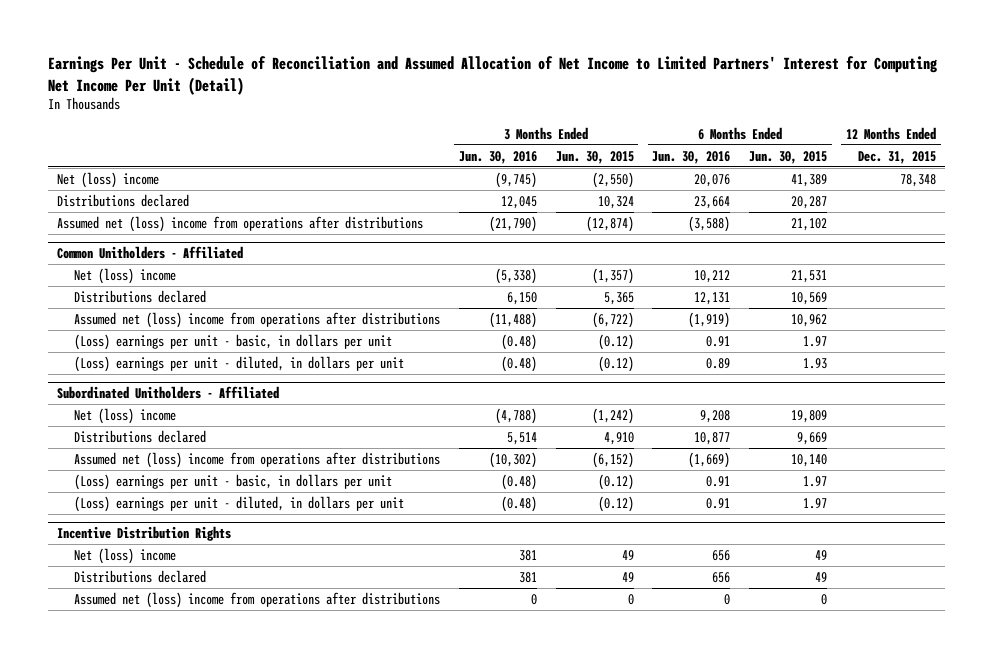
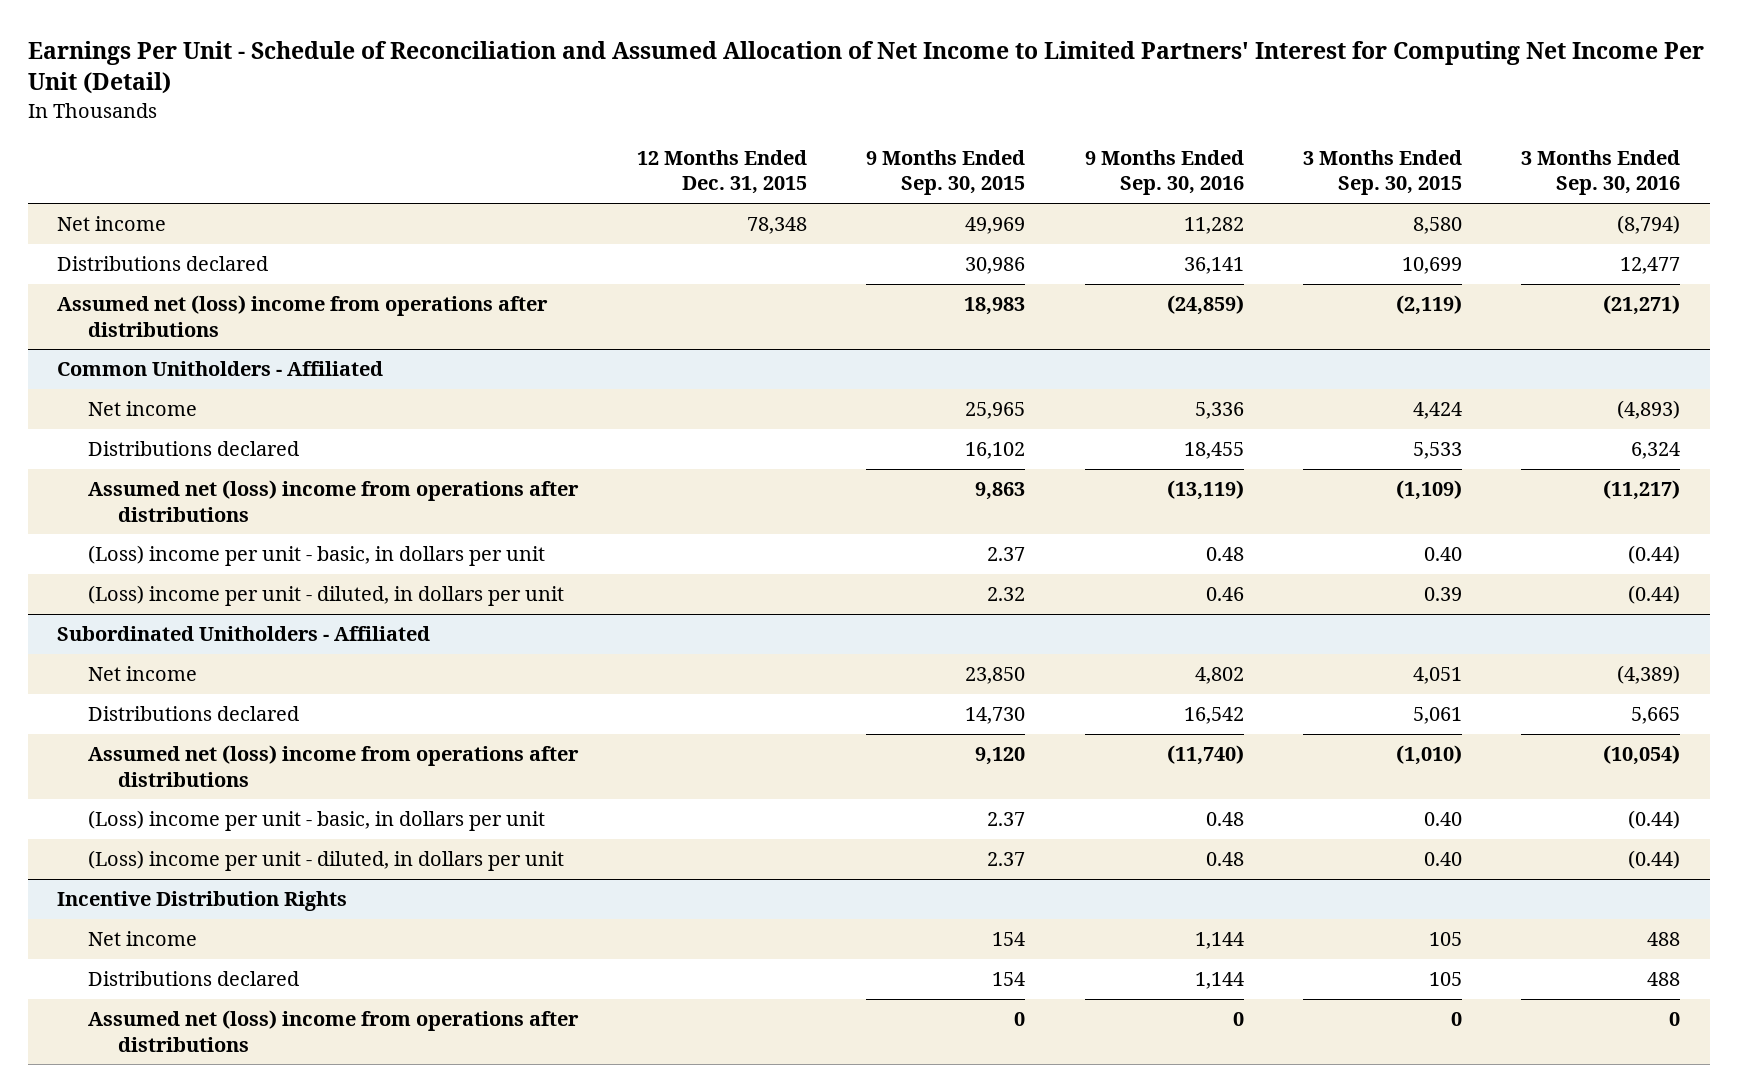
- | 3 Months Ended Jun. 30, 2016 | 3 Months Ended Jun. 30, 2015 | 6 Months Ended Jun. 30, 2016 | 6 Months Ended Jun. 30, 2015 | 12 Months Ended Dec. 31, 2015
+ | 12 Months Ended Dec. 31, 2015 | 9 Months Ended Sep. 30, 2015 | 9 Months Ended Sep. 30, 2016 | 3 Months Ended Sep. 30, 2015 | 3 Months Ended Sep. 30, 2016
- Net (loss) income | (9,745) | (2,550) | 20,076 | 41,389 | 78,348
+ Net income | 78,348 | 49,969 | 11,282 | 8,580 | (8,794)
@ Common Unitholders - Affiliated
- Net (loss) income | (5,338) | (1,357) | 10,212 | 21,531 |
+ Net income | | 25,965 | 5,336 | 4,424 | (4,893)
- (Loss) earnings per unit - basic, in dollars per unit | (0.48) | (0.12) | 0.91 | 1.97 |
- (Loss) earnings per unit - diluted, in dollars per unit | (0.48) | (0.12) | 0.89 | 1.93 |
+ (Loss) income per unit - basic, in dollars per unit | | 2.37 | 0.48 | 0.40 | (0.44)
+ (Loss) income per unit - diluted, in dollars per unit | | 2.32 | 0.46 | 0.39 | (0.44)
@ Subordinated Unitholders - Affiliated
- Net (loss) income | (4,788) | (1,242) | 9,208 | 19,809 |
+ Net income | | 23,850 | 4,802 | 4,051 | (4,389)
- (Loss) earnings per unit - basic, in dollars per unit | (0.48) | (0.12) | 0.91 | 1.97 |
- (Loss) earnings per unit - diluted, in dollars per unit | (0.48) | (0.12) | 0.91 | 1.97 |
+ (Loss) income per unit - basic, in dollars per unit | | 2.37 | 0.48 | 0.40 | (0.44)
+ (Loss) income per unit - diluted, in dollars per unit | | 2.37 | 0.48 | 0.40 | (0.44)
@ Incentive Distribution Rights
- Net (loss) income | 381 | 49 | 656 | 49 |
+ Net income | | 154 | 1,144 | 105 | 488

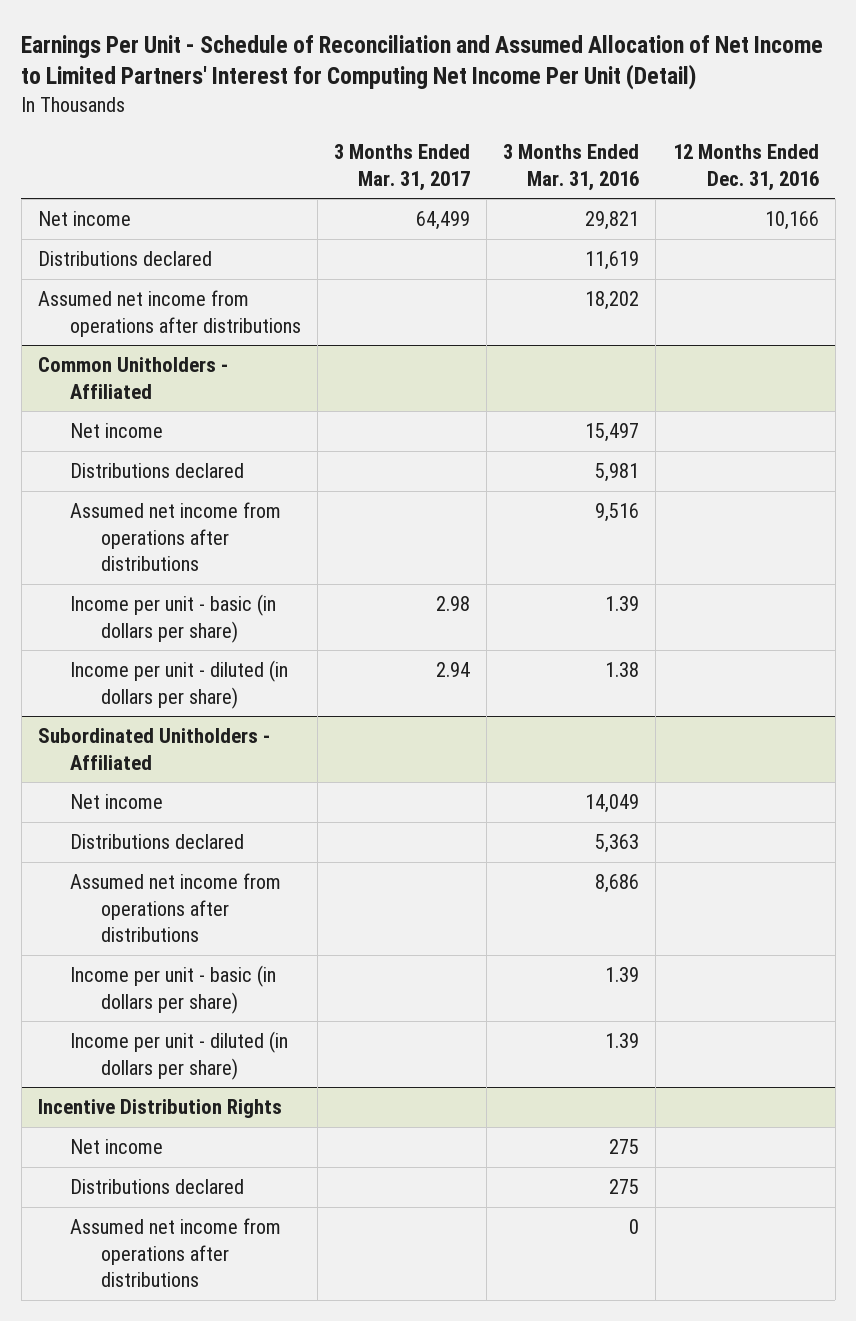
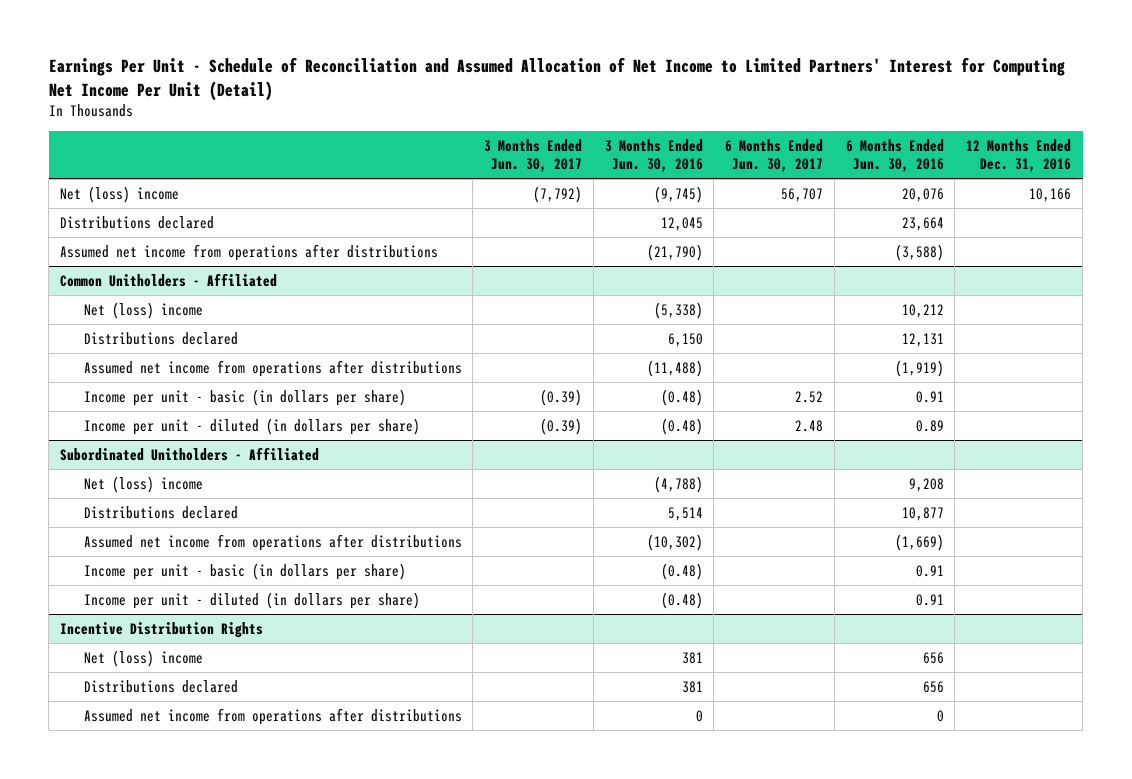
- | 3 Months Ended Mar. 31, 2017 | 3 Months Ended Mar. 31, 2016 | 12 Months Ended Dec. 31, 2016
+ | 3 Months Ended Jun. 30, 2017 | 3 Months Ended Jun. 30, 2016 | 6 Months Ended Jun. 30, 2017 | 6 Months Ended Jun. 30, 2016 | 12 Months Ended Dec. 31, 2016
- Net income | 64,499 | 29,821 | 10,166
+ Net (loss) income | (7,792) | (9,745) | 56,707 | 20,076 | 10,166
@ Common Unitholders - Affiliated
- Net income | | 15,497 |
+ Net (loss) income | | (5,338) | | 10,212 |
@ Subordinated Unitholders - Affiliated
- Net income | | 14,049 |
+ Net (loss) income | | (4,788) | | 9,208 |
@ Incentive Distribution Rights
- Net income | | 275 |
+ Net (loss) income | | 381 | | 656 |

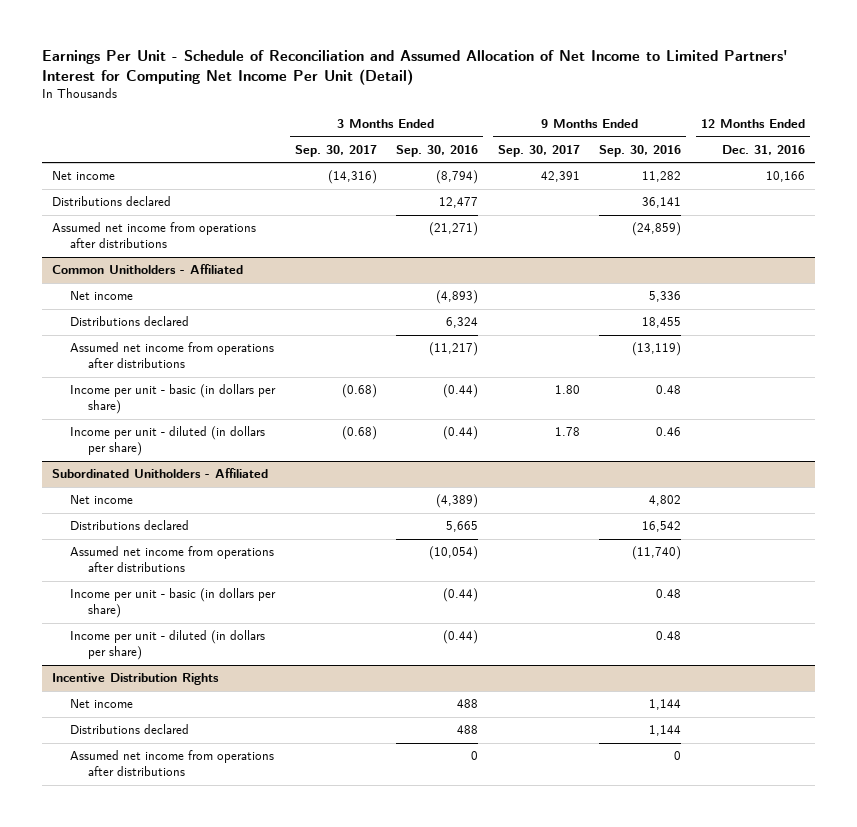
- | 3 Months Ended Jun. 30, 2017 | 3 Months Ended Jun. 30, 2016 | 6 Months Ended Jun. 30, 2017 | 6 Months Ended Jun. 30, 2016 | 12 Months Ended Dec. 31, 2016
+ | 3 Months Ended Sep. 30, 2017 | 3 Months Ended Sep. 30, 2016 | 9 Months Ended Sep. 30, 2017 | 9 Months Ended Sep. 30, 2016 | 12 Months Ended Dec. 31, 2016
- Net (loss) income | (7,792) | (9,745) | 56,707 | 20,076 | 10,166
+ Net income | (14,316) | (8,794) | 42,391 | 11,282 | 10,166
@ Common Unitholders - Affiliated
- Net (loss) income | | (5,338) | | 10,212 |
+ Net income | | (4,893) | | 5,336 |
@ Subordinated Unitholders - Affiliated
- Net (loss) income | | (4,788) | | 9,208 |
+ Net income | | (4,389) | | 4,802 |
@ Incentive Distribution Rights
- Net (loss) income | | 381 | | 656 |
+ Net income | | 488 | | 1,144 |

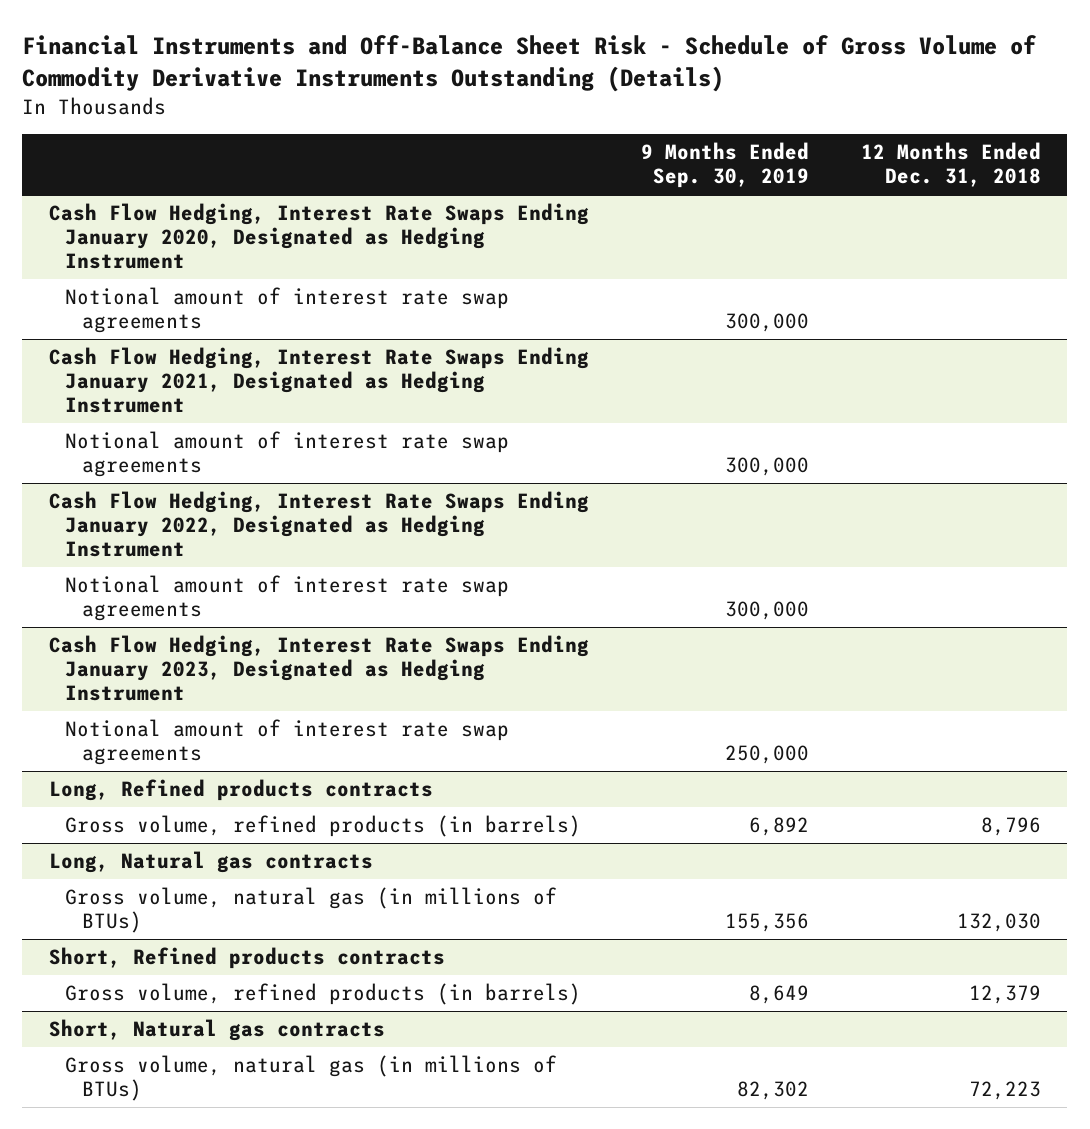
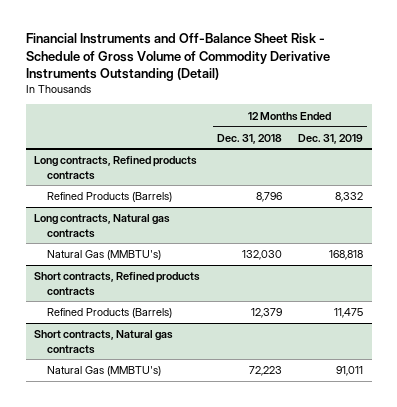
- Financial Instruments and Off-Balance Sheet Risk - Schedule of Gross Volume of Commodity Derivative Instruments Outstanding (Details)
+ Financial Instruments and Off-Balance Sheet Risk - Schedule of Gross Volume of Commodity Derivative Instruments Outstanding (Detail)
- | 9 Months Ended Sep. 30, 2019 | 12 Months Ended Dec. 31, 2018
+ | 12 Months Ended Dec. 31, 2018 | 12 Months Ended Dec. 31, 2019
- Cash Flow Hedging, Interest Rate Swaps Ending January 2020, Designated as Hedging Instrument
- Notional amount of interest rate swap agreements | 300,000 |
- Cash Flow Hedging, Interest Rate Swaps Ending January 2021, Designated as Hedging Instrument
- Notional amount of interest rate swap agreements | 300,000 |
- Cash Flow Hedging, Interest Rate Swaps Ending January 2022, Designated as Hedging Instrument
- Notional amount of interest rate swap agreements | 300,000 |
- Cash Flow Hedging, Interest Rate Swaps Ending January 2023, Designated as Hedging Instrument
- Notional amount of interest rate swap agreements | 250,000 |
- Long, Refined products contracts
- Gross volume, refined products (in barrels) | 6,892 | 8,796
- Long, Natural gas contracts
- Gross volume, natural gas (in millions of BTUs) | 155,356 | 132,030
- Short, Refined products contracts
- Gross volume, refined products (in barrels) | 8,649 | 12,379
- Short, Natural gas contracts
- Gross volume, natural gas (in millions of BTUs) | 82,302 | 72,223
+ Long contracts, Refined products contracts
+ Refined Products (Barrels) | 8,796 | 8,332
+ Long contracts, Natural gas contracts
+ Natural Gas (MMBTU's) | 132,030 | 168,818
+ Short contracts, Refined products contracts
+ Refined Products (Barrels) | 12,379 | 11,475
+ Short contracts, Natural gas contracts
+ Natural Gas (MMBTU's) | 72,223 | 91,011

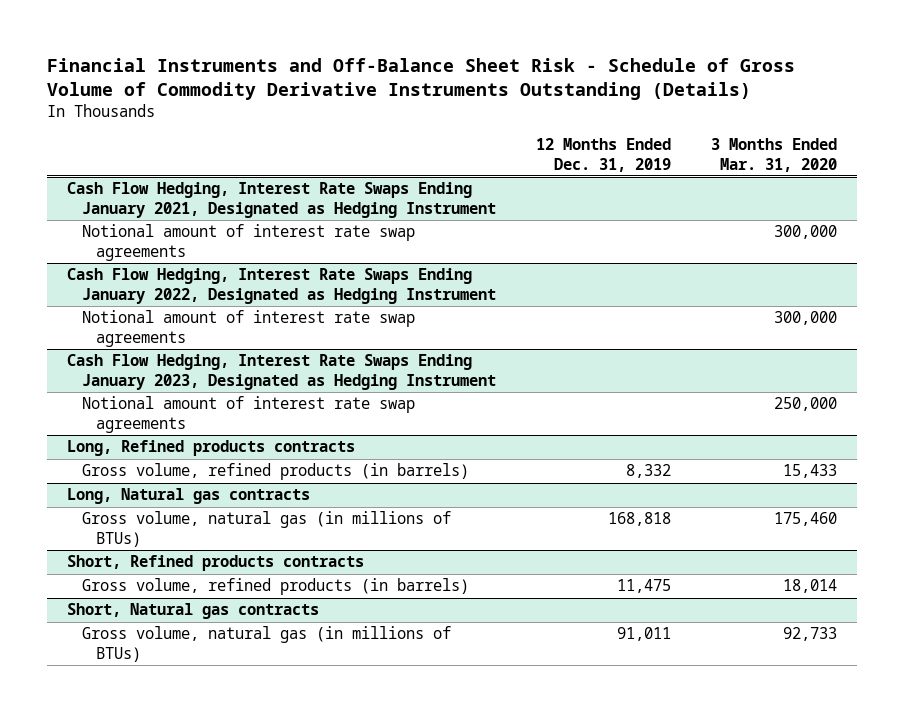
- Financial Instruments and Off-Balance Sheet Risk - Schedule of Gross Volume of Commodity Derivative Instruments Outstanding (Detail)
+ Financial Instruments and Off-Balance Sheet Risk - Schedule of Gross Volume of Commodity Derivative Instruments Outstanding (Details)
- | 12 Months Ended Dec. 31, 2018 | 12 Months Ended Dec. 31, 2019
+ | 12 Months Ended Dec. 31, 2019 | 3 Months Ended Mar. 31, 2020
- Long contracts, Refined products contracts
- Refined Products (Barrels) | 8,796 | 8,332
- Long contracts, Natural gas contracts
- Natural Gas (MMBTU's) | 132,030 | 168,818
- Short contracts, Refined products contracts
- Refined Products (Barrels) | 12,379 | 11,475
- Short contracts, Natural gas contracts
- Natural Gas (MMBTU's) | 72,223 | 91,011
+ Cash Flow Hedging, Interest Rate Swaps Ending January 2021, Designated as Hedging Instrument
+ Notional amount of interest rate swap agreements | | 300,000
+ Cash Flow Hedging, Interest Rate Swaps Ending January 2022, Designated as Hedging Instrument
+ Notional amount of interest rate swap agreements | | 300,000
+ Cash Flow Hedging, Interest Rate Swaps Ending January 2023, Designated as Hedging Instrument
+ Notional amount of interest rate swap agreements | | 250,000
+ Long, Refined products contracts
+ Gross volume, refined products (in barrels) | 8,332 | 15,433
+ Long, Natural gas contracts
+ Gross volume, natural gas (in millions of BTUs) | 168,818 | 175,460
+ Short, Refined products contracts
+ Gross volume, refined products (in barrels) | 11,475 | 18,014
+ Short, Natural gas contracts
+ Gross volume, natural gas (in millions of BTUs) | 91,011 | 92,733

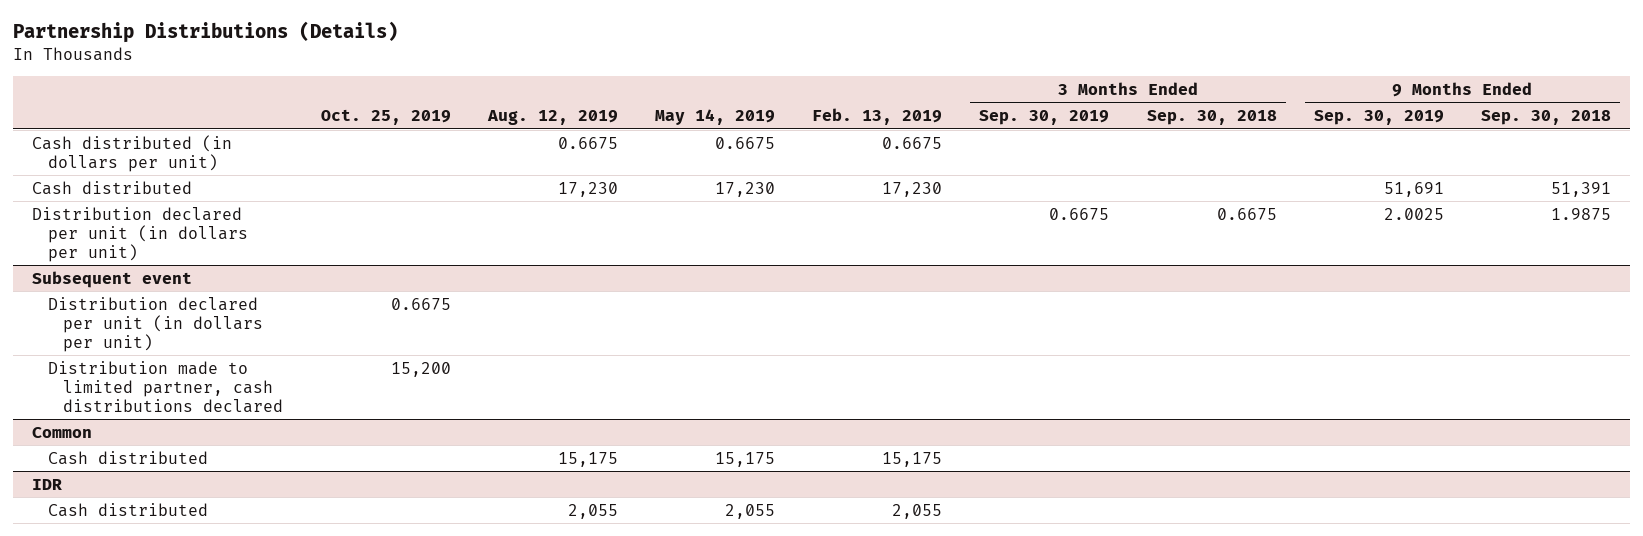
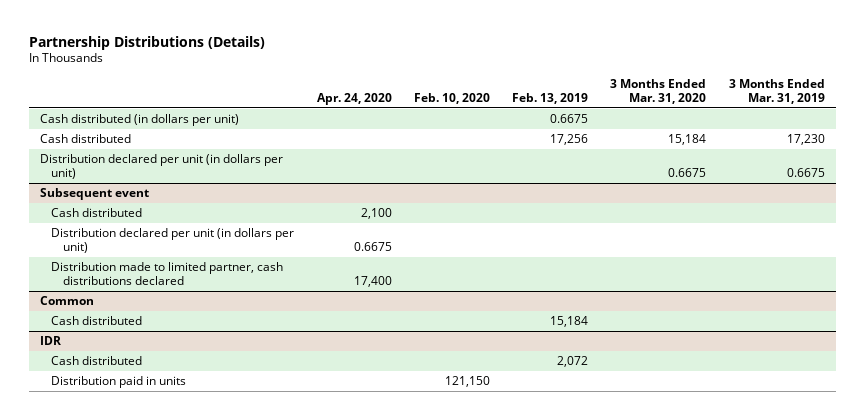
- | Oct. 25, 2019 | Aug. 12, 2019 | May 14, 2019 | Feb. 13, 2019 | 3 Months Ended Sep. 30, 2019 | 3 Months Ended Sep. 30, 2018 | 9 Months Ended Sep. 30, 2019 | 9 Months Ended Sep. 30, 2018
+ | Apr. 24, 2020 | Feb. 10, 2020 | Feb. 13, 2019 | 3 Months Ended Mar. 31, 2020 | 3 Months Ended Mar. 31, 2019
- Cash distributed | | 17,230 | 17,230 | 17,230 | | | 51,691 | 51,391
+ Cash distributed | | | 17,256 | 15,184 | 17,230
@ Subsequent event
+ Cash distributed | 2,100 | | | |
@ Common
- Cash distributed | | 15,175 | 15,175 | 15,175 | | | |
+ Cash distributed | | | 15,184 | |
@ IDR
- Cash distributed | | 2,055 | 2,055 | 2,055 | | | |
+ Cash distributed | | | 2,072 | |
+ Distribution paid in units | | 121,150 | | |

